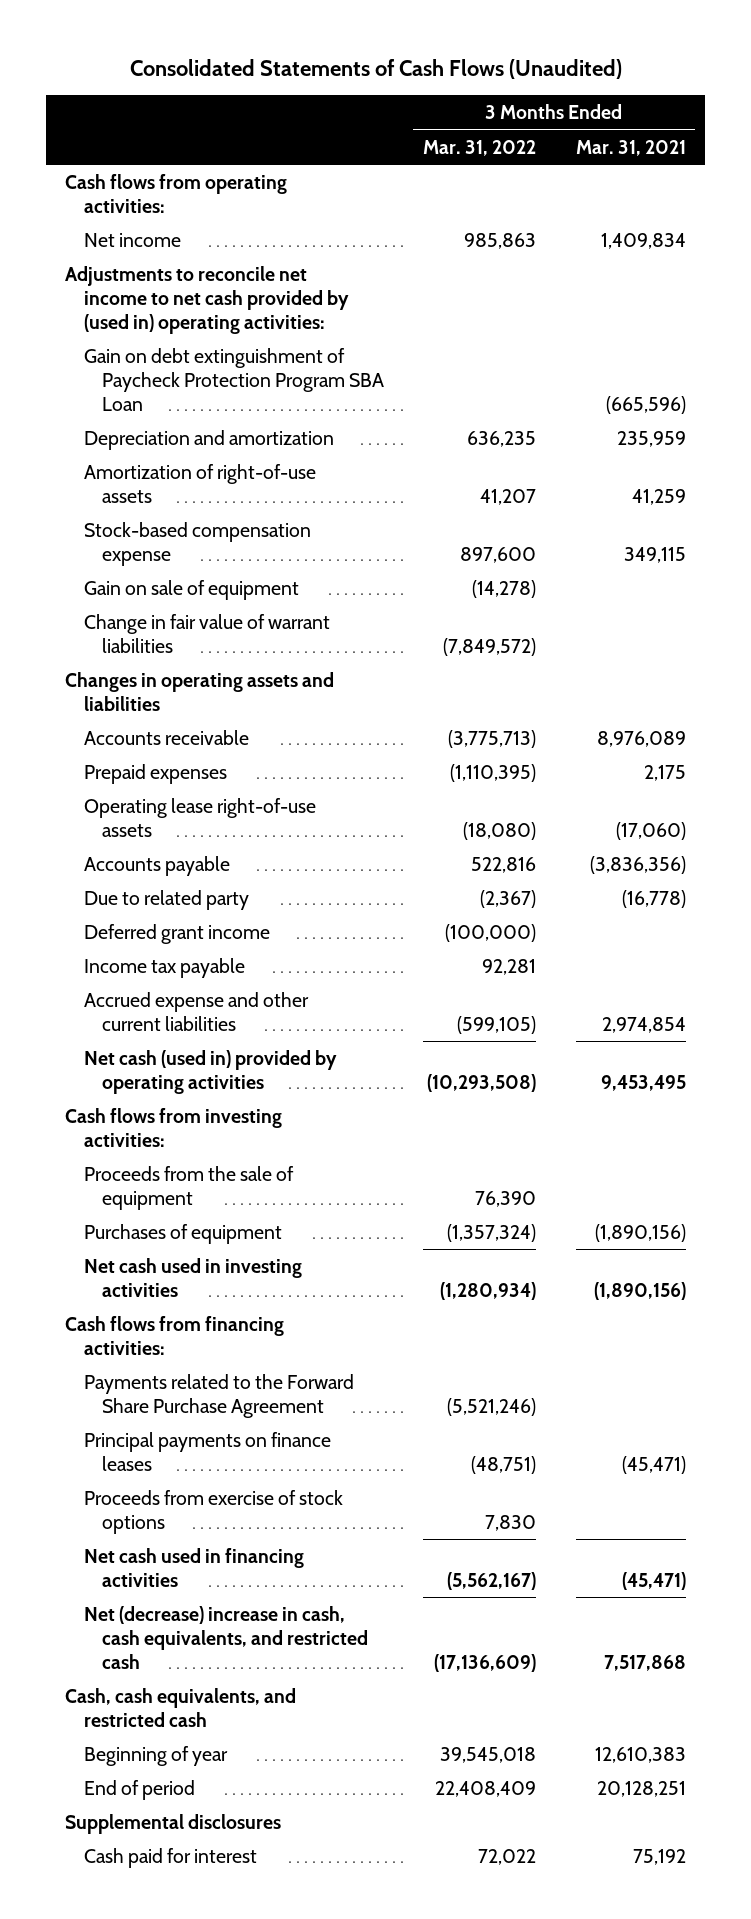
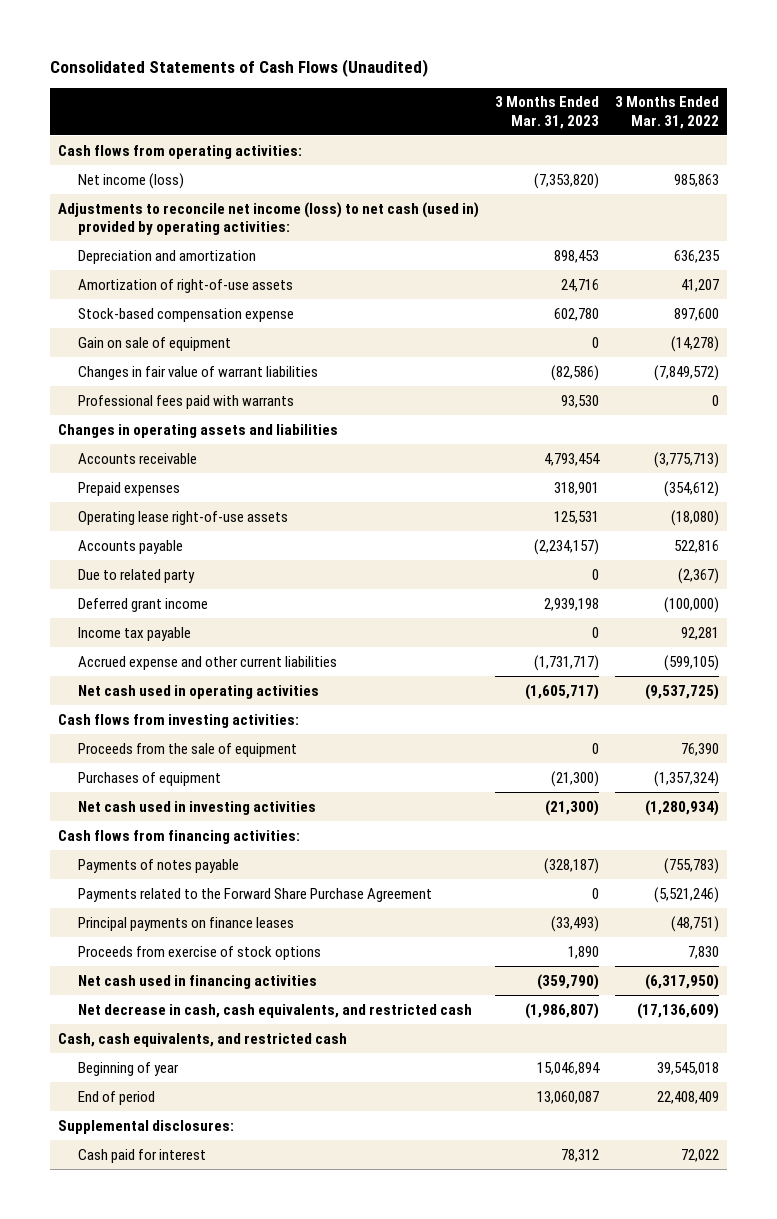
- | 3 Months Ended Mar. 31, 2022 | 3 Months Ended Mar. 31, 2021
+ | 3 Months Ended Mar. 31, 2023 | 3 Months Ended Mar. 31, 2022
- Net income | 985,863 | 1,409,834
- Adjustments to reconcile net income to net cash provided by (used in) operating activities:
- Gain on debt extinguishment of Paycheck Protection Program SBA Loan | | (665,596)
+ Net income (loss) | (7,353,820) | 985,863
+ Adjustments to reconcile net income (loss) to net cash (used in) provided by operating activities:
- Change in fair value of warrant liabilities | (7,849,572) |
+ Changes in fair value of warrant liabilities | (82,586) | (7,849,572)
+ Professional fees paid with warrants | 93,530 | 0
- Prepaid expenses | (1,110,395) | 2,175
+ Prepaid expenses | 318,901 | (354,612)
- Net cash (used in) provided by operating activities | (10,293,508) | 9,453,495
+ Net cash used in operating activities | (1,605,717) | (9,537,725)
+ Payments of notes payable | (328,187) | (755,783)
- Net cash used in financing activities | (5,562,167) | (45,471)
- Net (decrease) increase in cash, cash equivalents, and restricted cash | (17,136,609) | 7,517,868
+ Net cash used in financing activities | (359,790) | (6,317,950)
+ Net decrease in cash, cash equivalents, and restricted cash | (1,986,807) | (17,136,609)
- Supplemental disclosures
+ Supplemental disclosures:

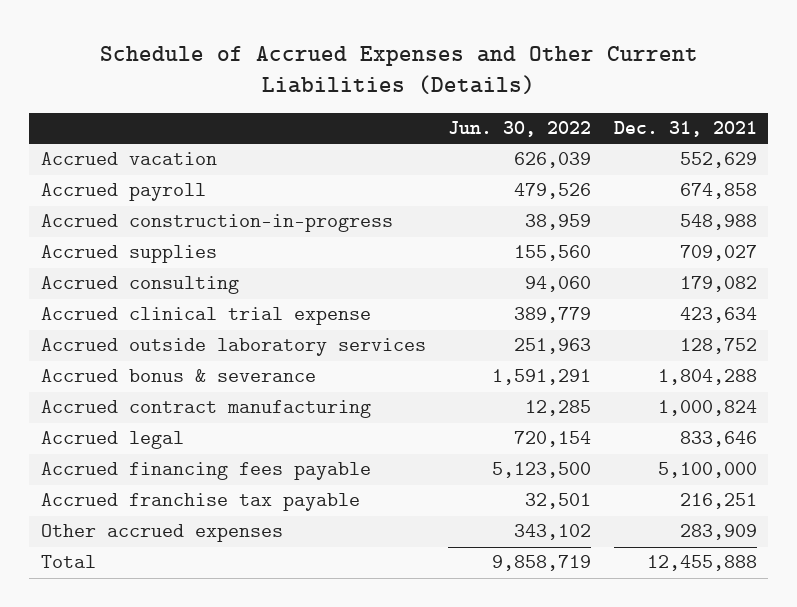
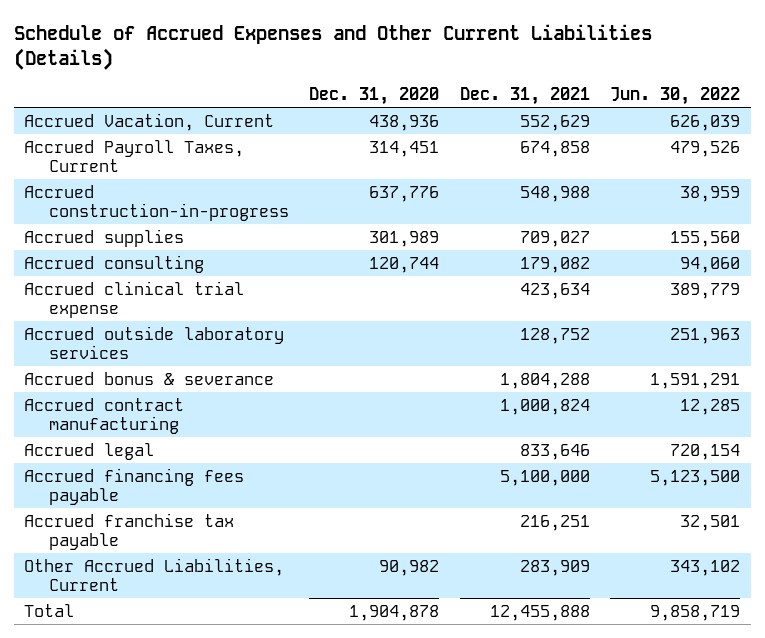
- | Jun. 30, 2022 | Dec. 31, 2021
+ | Dec. 31, 2020 | Dec. 31, 2021 | Jun. 30, 2022
- Accrued vacation | 626,039 | 552,629
- Accrued payroll | 479,526 | 674,858
+ Accrued Vacation, Current | 438,936 | 552,629 | 626,039
+ Accrued Payroll Taxes, Current | 314,451 | 674,858 | 479,526
- Other accrued expenses | 343,102 | 283,909
+ Other Accrued Liabilities, Current | 90,982 | 283,909 | 343,102

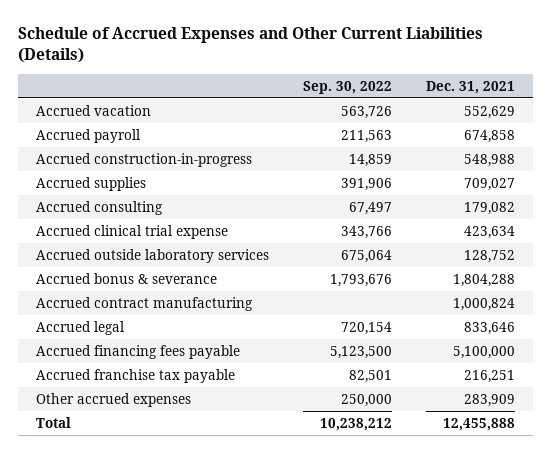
- | Dec. 31, 2020 | Dec. 31, 2021 | Jun. 30, 2022
+ | Sep. 30, 2022 | Dec. 31, 2021
- Accrued Vacation, Current | 438,936 | 552,629 | 626,039
- Accrued Payroll Taxes, Current | 314,451 | 674,858 | 479,526
+ Accrued vacation | 563,726 | 552,629
+ Accrued payroll | 211,563 | 674,858
- Other Accrued Liabilities, Current | 90,982 | 283,909 | 343,102
+ Other accrued expenses | 250,000 | 283,909

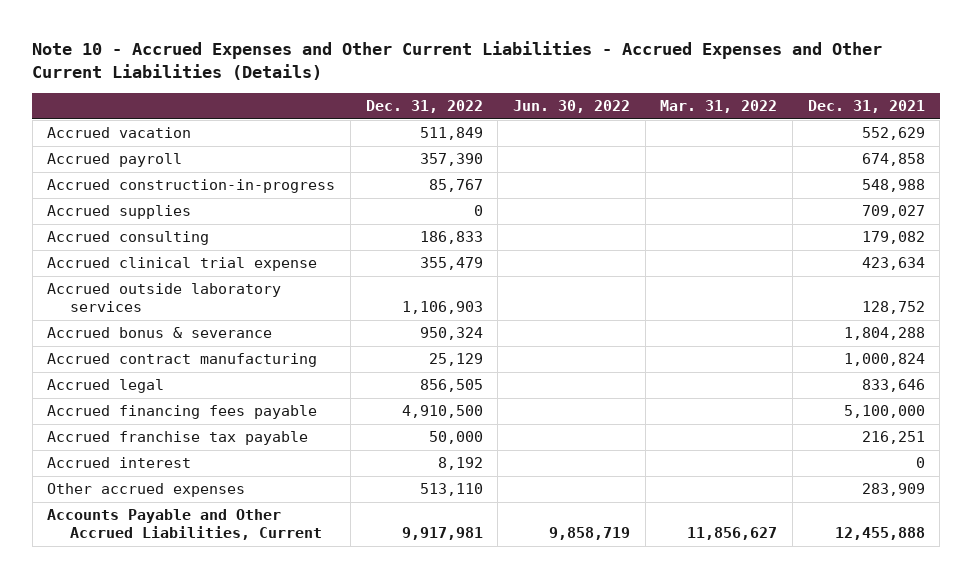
- Schedule of Accrued Expenses and Other Current Liabilities (Details)
+ Note 10 - Accrued Expenses and Other Current Liabilities - Accrued Expenses and Other Current Liabilities (Details)
- | Sep. 30, 2022 | Dec. 31, 2021
+ | Dec. 31, 2022 | Jun. 30, 2022 | Mar. 31, 2022 | Dec. 31, 2021
+ Accrued interest | 8,192 | | | 0
- Total | 10,238,212 | 12,455,888
+ Accounts Payable and Other Accrued Liabilities, Current | 9,917,981 | 9,858,719 | 11,856,627 | 12,455,888

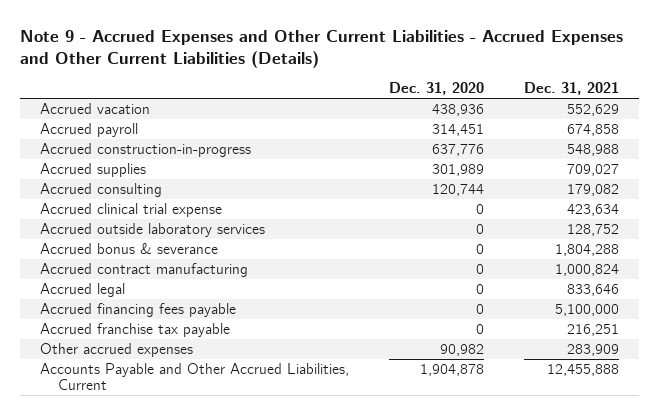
- Note 10 - Accrued Expenses and Other Current Liabilities - Accrued Expenses and Other Current Liabilities (Details)
+ Note 9 - Accrued Expenses and Other Current Liabilities - Accrued Expenses and Other Current Liabilities (Details)
- | Dec. 31, 2022 | Jun. 30, 2022 | Mar. 31, 2022 | Dec. 31, 2021
+ | Dec. 31, 2020 | Dec. 31, 2021
- Accrued interest | 8,192 | | | 0

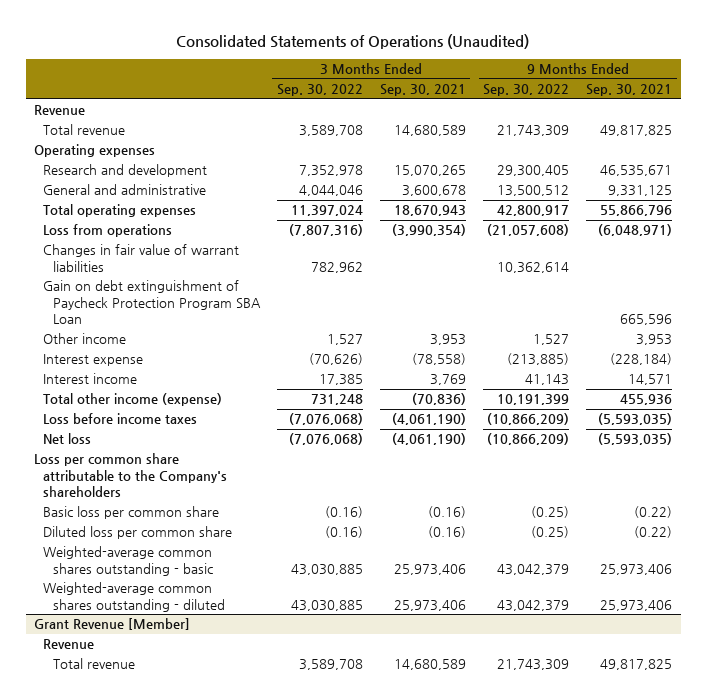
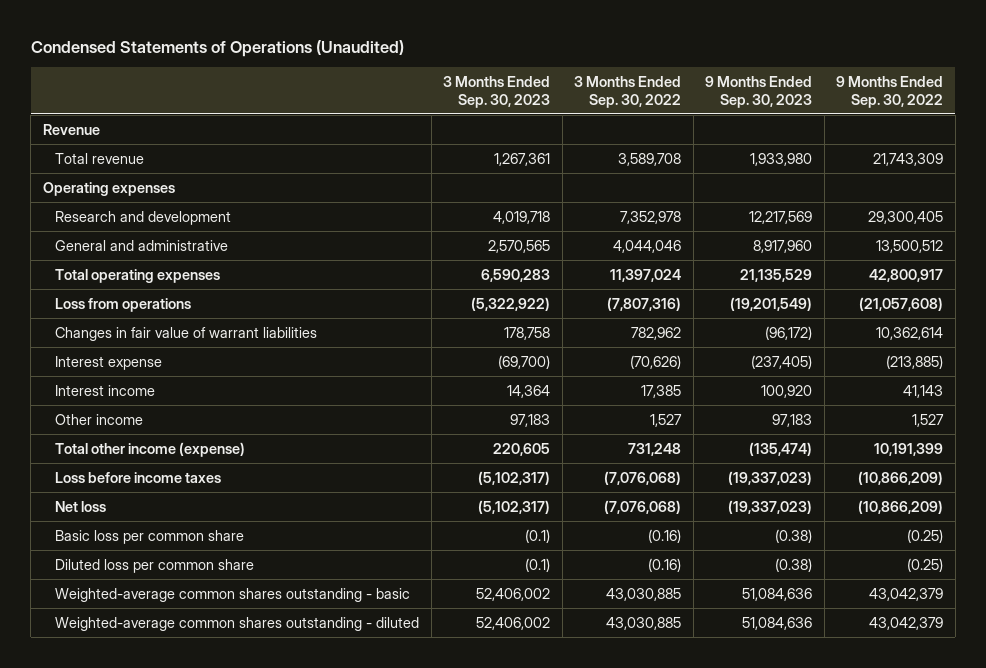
- Consolidated Statements of Operations (Unaudited)
+ Condensed Statements of Operations (Unaudited)
- | 3 Months Ended Sep. 30, 2022 | 3 Months Ended Sep. 30, 2021 | 9 Months Ended Sep. 30, 2022 | 9 Months Ended Sep. 30, 2021
+ | 3 Months Ended Sep. 30, 2023 | 3 Months Ended Sep. 30, 2022 | 9 Months Ended Sep. 30, 2023 | 9 Months Ended Sep. 30, 2022
- Gain on debt extinguishment of Paycheck Protection Program SBA Loan | | | | 665,596
moved down: Other income | 97,183 | 1,527 | 97,183 | 1,527
- Loss per common share attributable to the Company's shareholders
- Grant Revenue [Member]
- Revenue
- Total revenue | 3,589,708 | 14,680,589 | 21,743,309 | 49,817,825

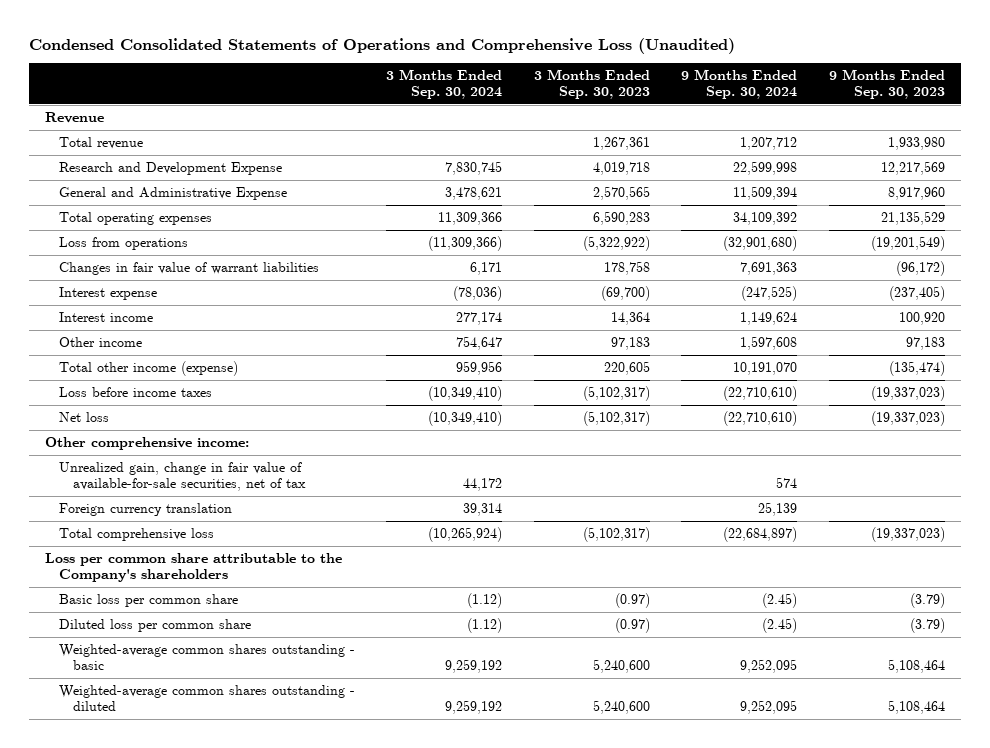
- Condensed Statements of Operations (Unaudited)
+ Condensed Consolidated Statements of Operations and Comprehensive Loss (Unaudited)
- | 3 Months Ended Sep. 30, 2023 | 3 Months Ended Sep. 30, 2022 | 9 Months Ended Sep. 30, 2023 | 9 Months Ended Sep. 30, 2022
+ | 3 Months Ended Sep. 30, 2024 | 3 Months Ended Sep. 30, 2023 | 9 Months Ended Sep. 30, 2024 | 9 Months Ended Sep. 30, 2023
- Operating expenses
- Research and development | 4,019,718 | 7,352,978 | 12,217,569 | 29,300,405
- General and administrative | 2,570,565 | 4,044,046 | 8,917,960 | 13,500,512
+ Research and Development Expense | 7,830,745 | 4,019,718 | 22,599,998 | 12,217,569
+ General and Administrative Expense | 3,478,621 | 2,570,565 | 11,509,394 | 8,917,960
- Basic loss per common share | (0.1) | (0.16) | (0.38) | (0.25)
- Diluted loss per common share | (0.1) | (0.16) | (0.38) | (0.25)
- Weighted-average common shares outstanding - basic | 52,406,002 | 43,030,885 | 51,084,636 | 43,042,379
- Weighted-average common shares outstanding - diluted | 52,406,002 | 43,030,885 | 51,084,636 | 43,042,379
+ Other comprehensive income:
+ Unrealized gain, change in fair value of available-for-sale securities, net of tax | 44,172 | | 574 |
+ Foreign currency translation | 39,314 | | 25,139 |
+ Total comprehensive loss | (10,265,924) | (5,102,317) | (22,684,897) | (19,337,023)
+ Loss per common share attributable to the Company's shareholders
+ Basic loss per common share | (1.12) | (0.97) | (2.45) | (3.79)
+ Diluted loss per common share | (1.12) | (0.97) | (2.45) | (3.79)
+ Weighted-average common shares outstanding - basic | 9,259,192 | 5,240,600 | 9,252,095 | 5,108,464
+ Weighted-average common shares outstanding - diluted | 9,259,192 | 5,240,600 | 9,252,095 | 5,108,464

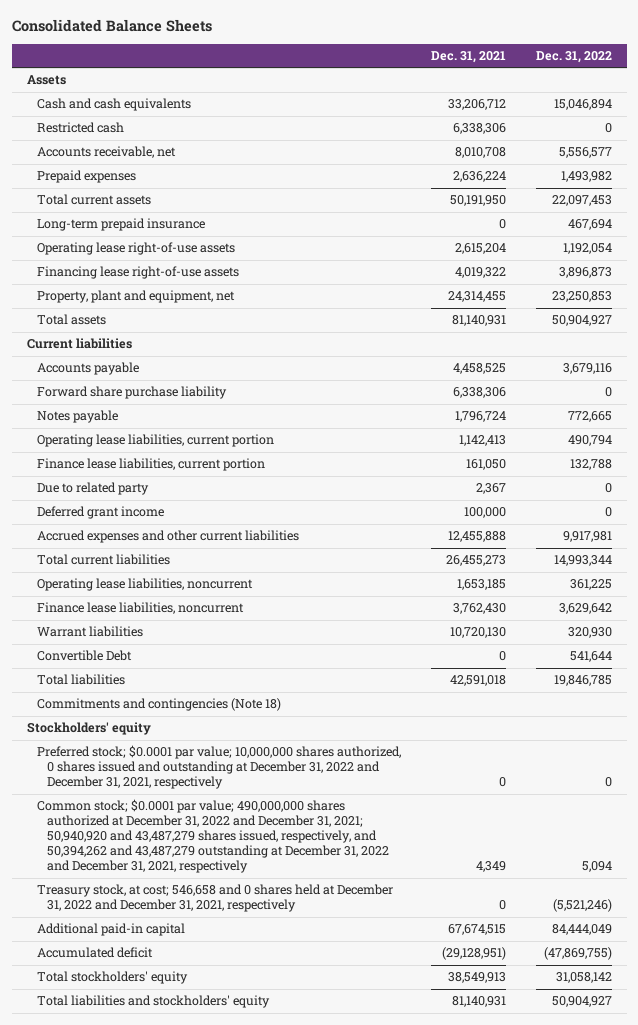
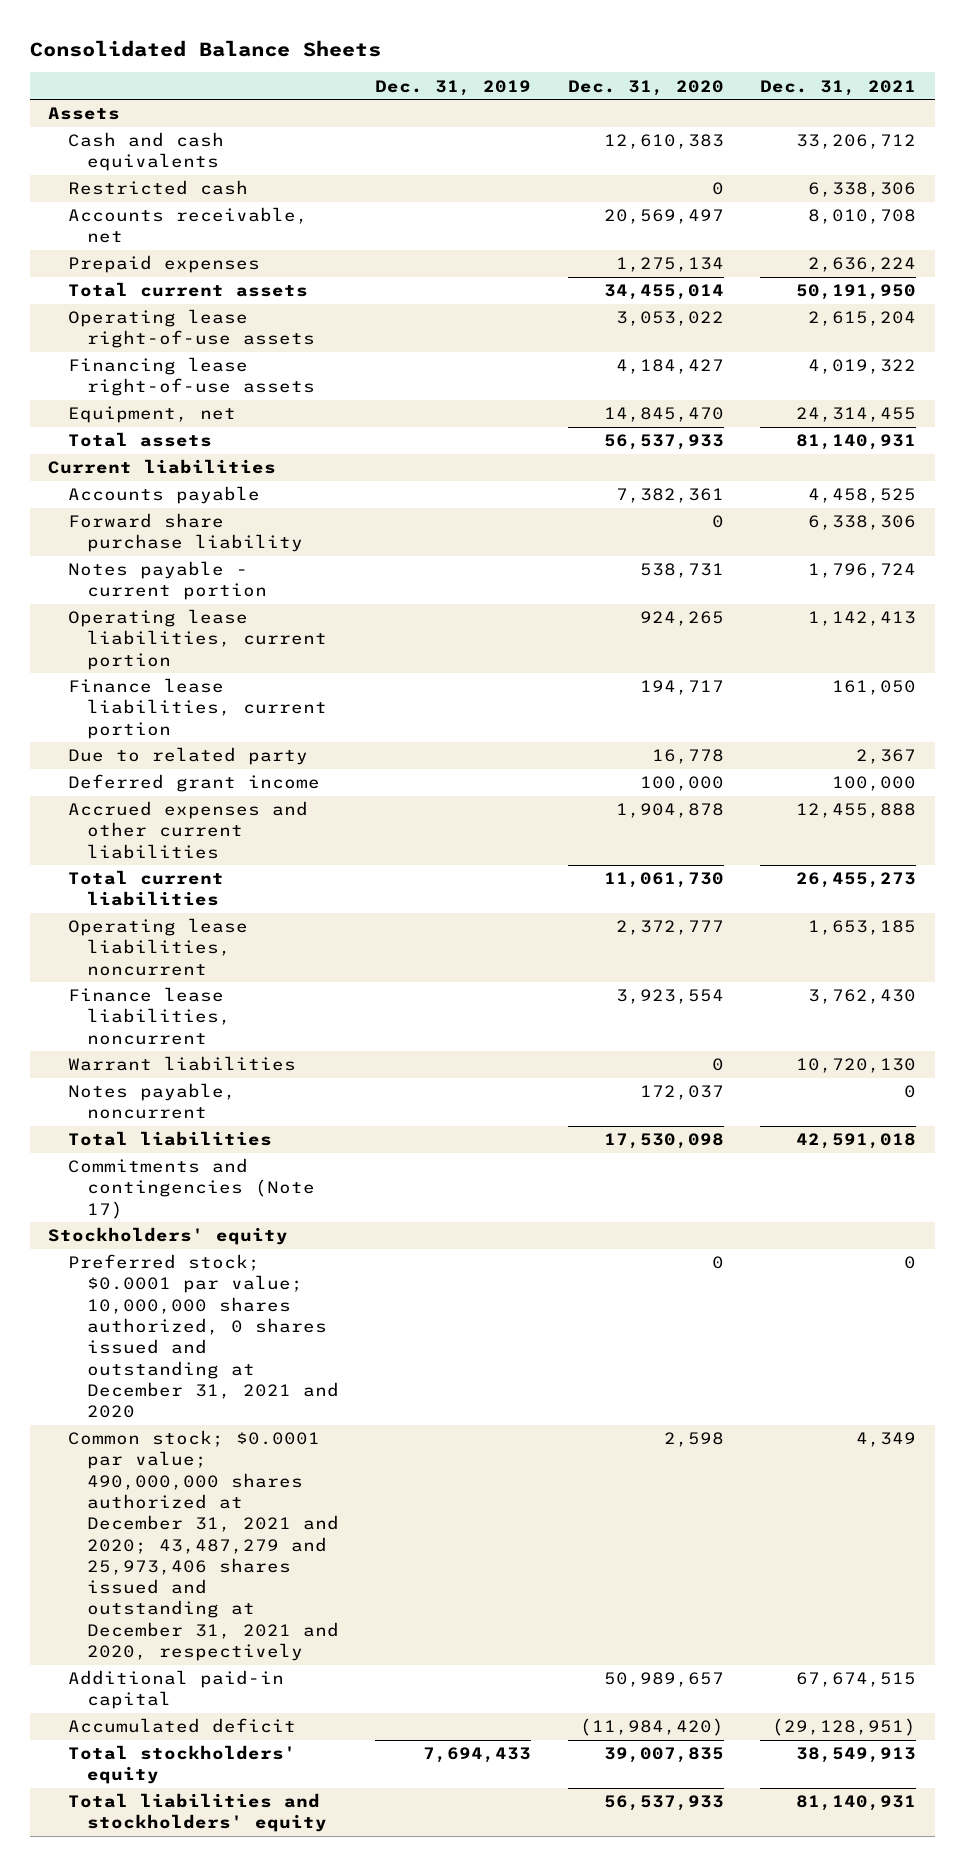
- | Dec. 31, 2021 | Dec. 31, 2022
+ | Dec. 31, 2019 | Dec. 31, 2020 | Dec. 31, 2021
- Long-term prepaid insurance | 0 | 467,694
- Property, plant and equipment, net | 24,314,455 | 23,250,853
+ Equipment, net | | 14,845,470 | 24,314,455
- Notes payable | 1,796,724 | 772,665
+ Notes payable - current portion | | 538,731 | 1,796,724
- Convertible Debt | 0 | 541,644
+ Notes payable, noncurrent | | 172,037 | 0
- Commitments and contingencies (Note 18)
+ Commitments and contingencies (Note 17)
- Preferred stock; $0.0001 par value; 10,000,000 shares authorized, 0 shares issued and outstanding at December 31, 2022 and December 31, 2021, respectively | 0 | 0
- Common stock; $0.0001 par value; 490,000,000 shares authorized at December 31, 2022 and December 31, 2021; 50,940,920 and 43,487,279 shares issued, respectively, and 50,394,262 and 43,487,279 outstanding at December 31, 2022 and December 31, 2021, respectively | 4,349 | 5,094
- Treasury stock, at cost; 546,658 and 0 shares held at December 31, 2022 and December 31, 2021, respectively | 0 | (5,521,246)
+ Preferred stock; $0.0001 par value; 10,000,000 shares authorized, 0 shares issued and outstanding at December 31, 2021 and 2020 | | 0 | 0
+ Common stock; $0.0001 par value; 490,000,000 shares authorized at December 31, 2021 and 2020; 43,487,279 and 25,973,406 shares issued and outstanding at December 31, 2021 and 2020, respectively | | 2,598 | 4,349

